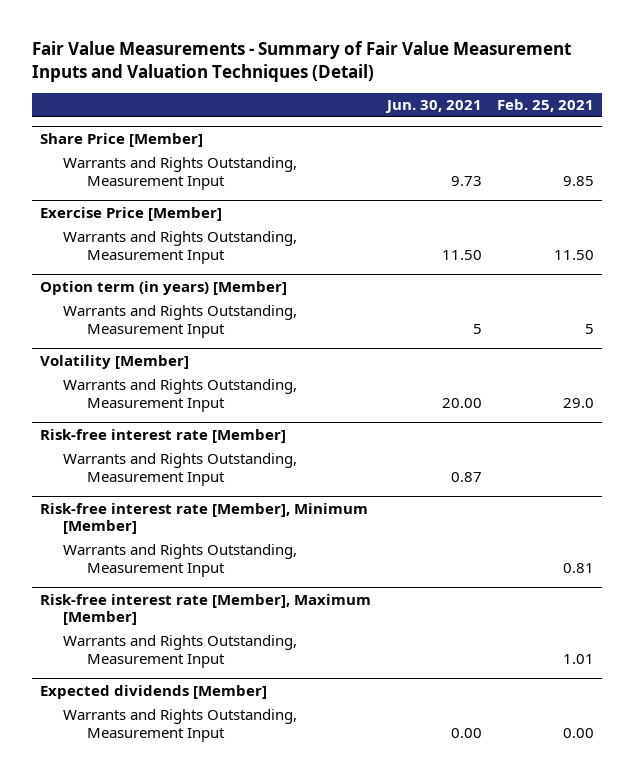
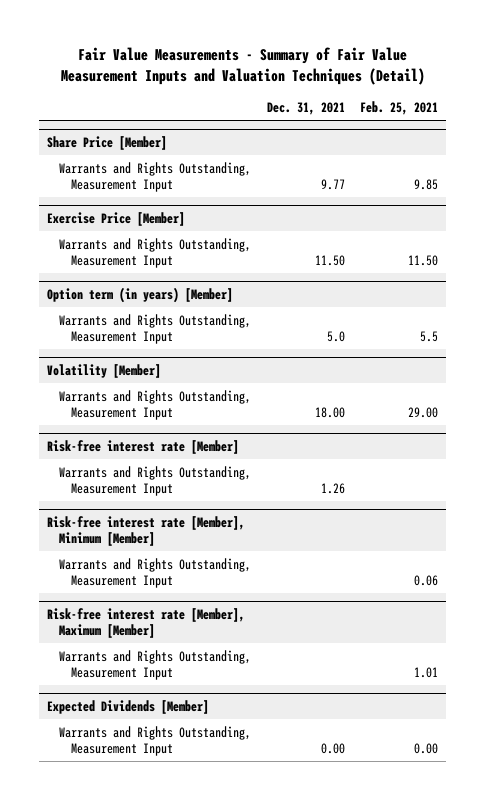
- | Jun. 30, 2021 | Feb. 25, 2021
+ | Dec. 31, 2021 | Feb. 25, 2021
@ Option term (in years) [Member]
- Warrants and Rights Outstanding, Measurement Input | 5 | 5
+ Warrants and Rights Outstanding, Measurement Input | 5.0 | 5.5
@ Volatility [Member]
- Warrants and Rights Outstanding, Measurement Input | 20.00 | 29.0
+ Warrants and Rights Outstanding, Measurement Input | 18.00 | 29.00
@ Risk-free interest rate [Member], Minimum [Member]
- Warrants and Rights Outstanding, Measurement Input | | 0.81
+ Warrants and Rights Outstanding, Measurement Input | | 0.06
- Expected dividends [Member]
+ Expected Dividends [Member]

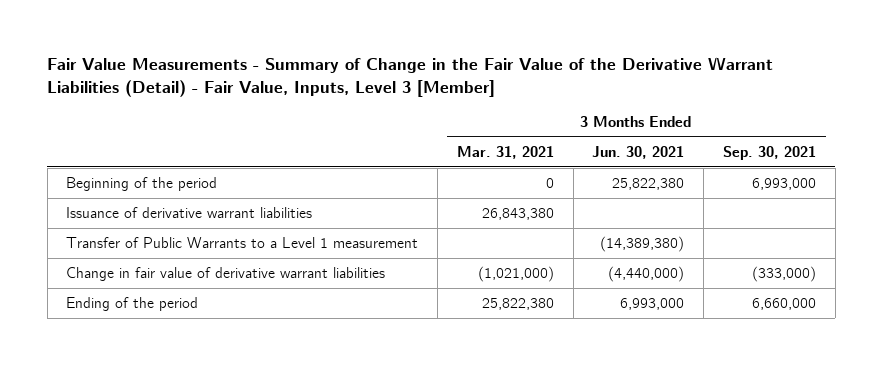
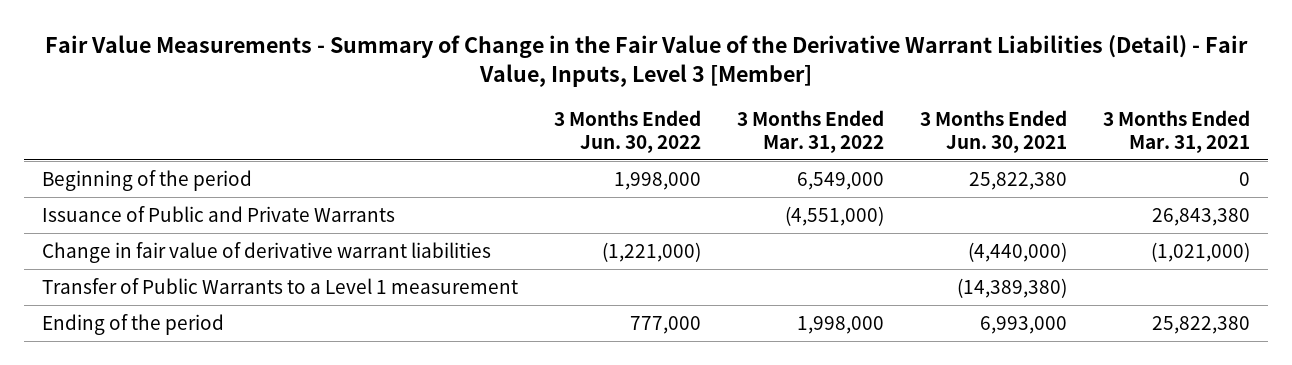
- | 3 Months Ended Mar. 31, 2021 | 3 Months Ended Jun. 30, 2021 | 3 Months Ended Sep. 30, 2021
+ | 3 Months Ended Jun. 30, 2022 | 3 Months Ended Mar. 31, 2022 | 3 Months Ended Jun. 30, 2021 | 3 Months Ended Mar. 31, 2021
- Issuance of derivative warrant liabilities | 26,843,380 | |
+ Issuance of Public and Private Warrants | | (4,551,000) | | 26,843,380
moved down: Transfer of Public Warrants to a Level 1 measurement | | | (14,389,380) |

